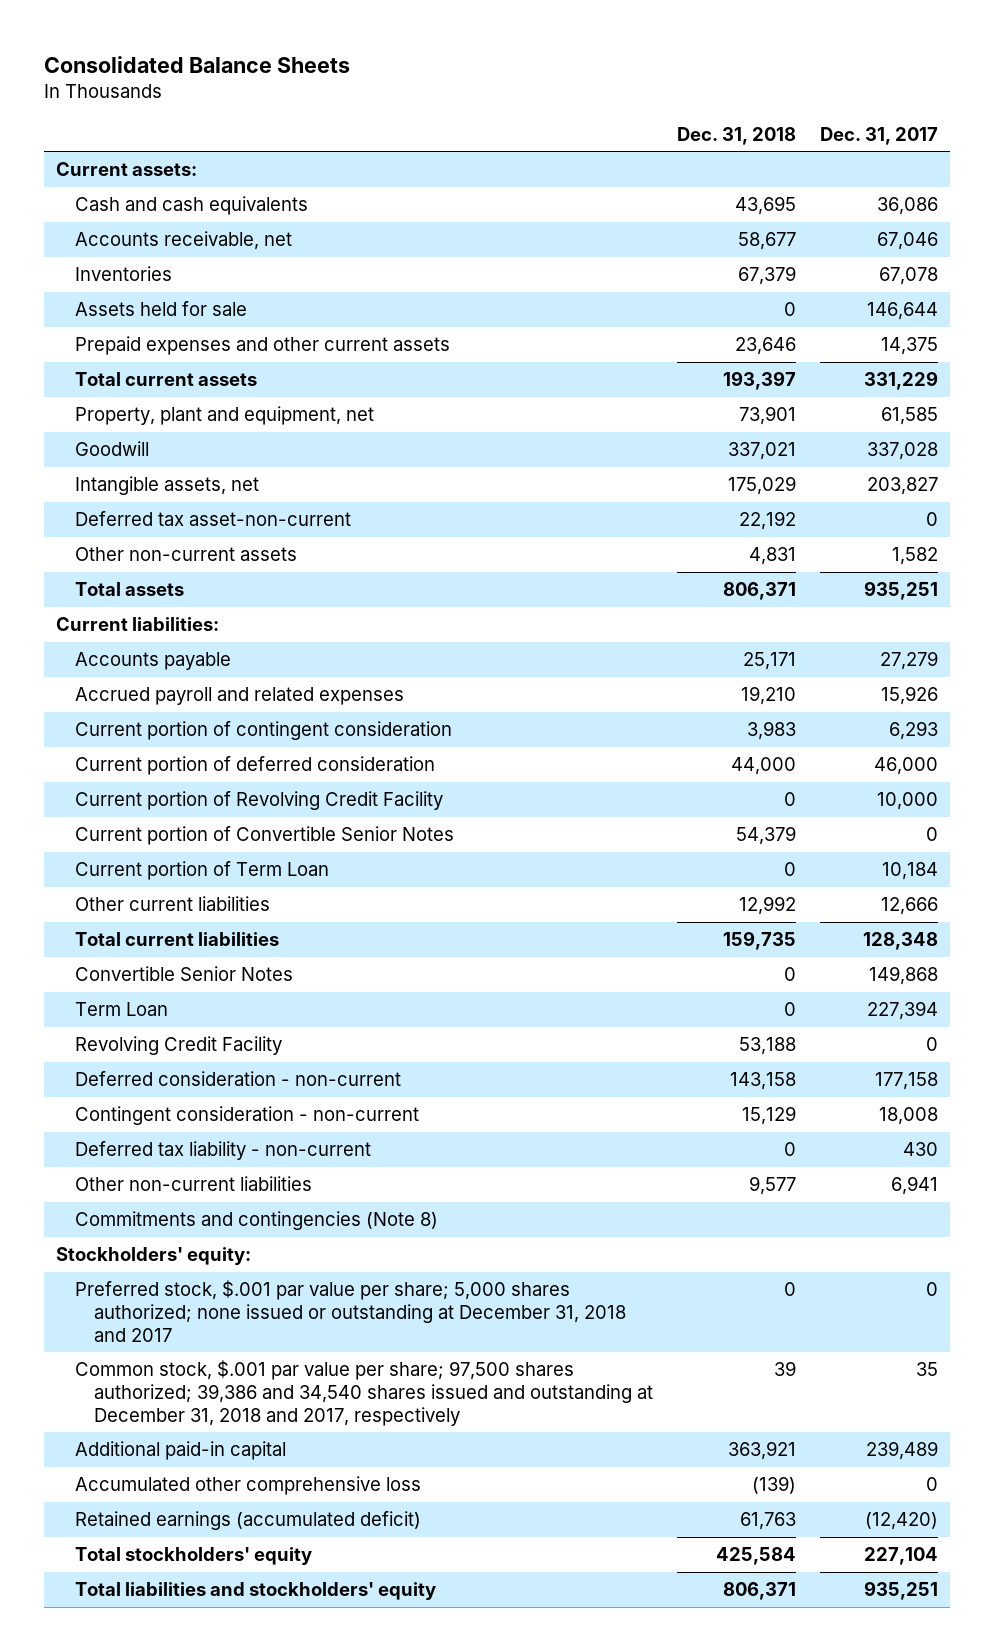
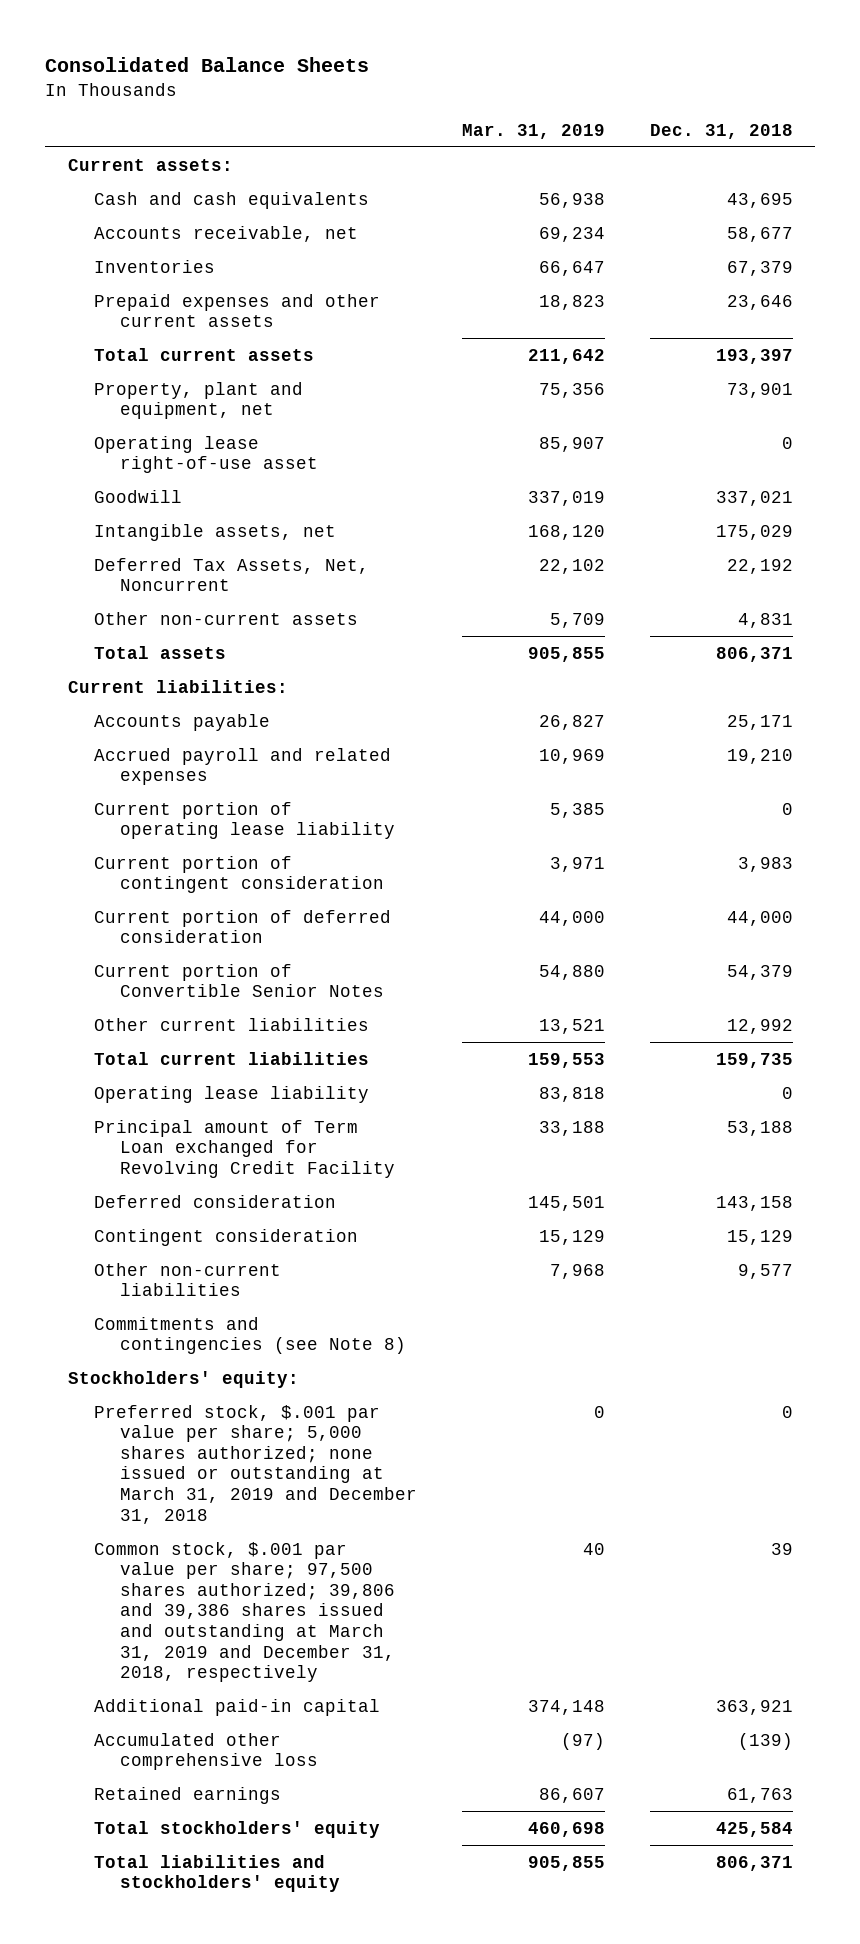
- | Dec. 31, 2018 | Dec. 31, 2017
+ | Mar. 31, 2019 | Dec. 31, 2018
- Assets held for sale | 0 | 146,644
+ Operating lease right-of-use asset | 85,907 | 0
- Deferred tax asset-non-current | 22,192 | 0
+ Deferred Tax Assets, Net, Noncurrent | 22,102 | 22,192
+ Current portion of operating lease liability | 5,385 | 0
- Current portion of Revolving Credit Facility | 0 | 10,000
- Current portion of Term Loan | 0 | 10,184
- Convertible Senior Notes | 0 | 149,868
- Term Loan | 0 | 227,394
- Revolving Credit Facility | 53,188 | 0
- Deferred consideration - non-current | 143,158 | 177,158
- Contingent consideration - non-current | 15,129 | 18,008
- Deferred tax liability - non-current | 0 | 430
+ Operating lease liability | 83,818 | 0
+ Principal amount of Term Loan exchanged for Revolving Credit Facility | 33,188 | 53,188
+ Deferred consideration | 145,501 | 143,158
+ Contingent consideration | 15,129 | 15,129
- Commitments and contingencies (Note 8)
+ Commitments and contingencies (see Note 8)
- Preferred stock, $.001 par value per share; 5,000 shares authorized; none issued or outstanding at December 31, 2018 and 2017 | 0 | 0
- Common stock, $.001 par value per share; 97,500 shares authorized; 39,386 and 34,540 shares issued and outstanding at December 31, 2018 and 2017, respectively | 39 | 35
+ Preferred stock, $.001 par value per share; 5,000 shares authorized; none issued or outstanding at March 31, 2019 and December 31, 2018 | 0 | 0
+ Common stock, $.001 par value per share; 97,500 shares authorized; 39,806 and 39,386 shares issued and outstanding at March 31, 2019 and December 31, 2018, respectively | 40 | 39
- Retained earnings (accumulated deficit) | 61,763 | (12,420)
+ Retained earnings | 86,607 | 61,763

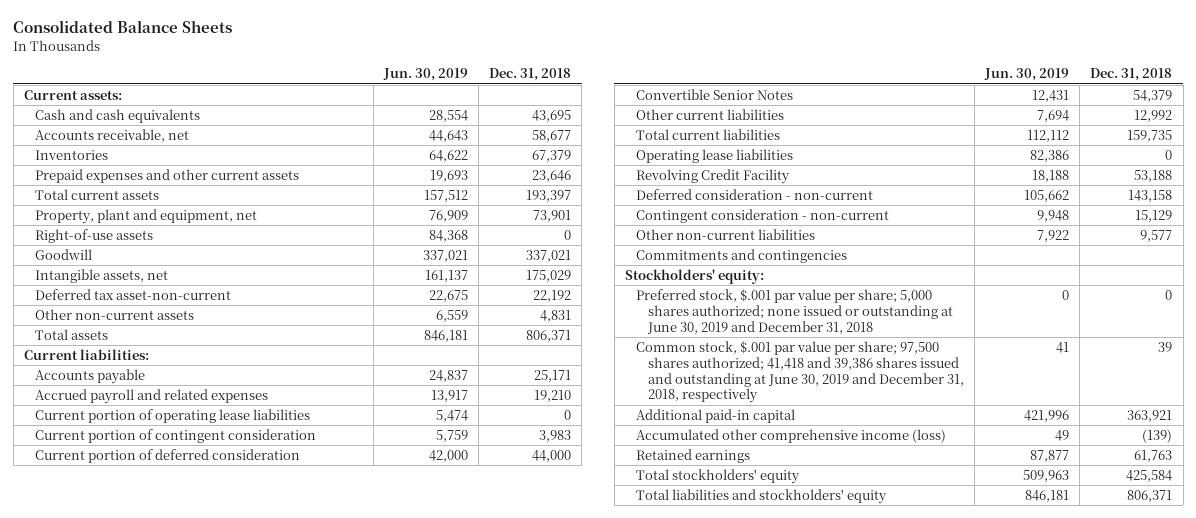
- | Mar. 31, 2019 | Dec. 31, 2018
+ | Jun. 30, 2019 | Dec. 31, 2018
- Operating lease right-of-use asset | 85,907 | 0
+ Right-of-use assets | 84,368 | 0
- Deferred Tax Assets, Net, Noncurrent | 22,102 | 22,192
+ Deferred tax asset-non-current | 22,675 | 22,192
- Current portion of operating lease liability | 5,385 | 0
+ Current portion of operating lease liabilities | 5,474 | 0
- Current portion of Convertible Senior Notes | 54,880 | 54,379
+ Convertible Senior Notes | 12,431 | 54,379
- Operating lease liability | 83,818 | 0
- Principal amount of Term Loan exchanged for Revolving Credit Facility | 33,188 | 53,188
- Deferred consideration | 145,501 | 143,158
- Contingent consideration | 15,129 | 15,129
+ Operating lease liabilities | 82,386 | 0
+ Revolving Credit Facility | 18,188 | 53,188
+ Deferred consideration - non-current | 105,662 | 143,158
+ Contingent consideration - non-current | 9,948 | 15,129
- Commitments and contingencies (see Note 8)
+ Commitments and contingencies
- Preferred stock, $.001 par value per share; 5,000 shares authorized; none issued or outstanding at March 31, 2019 and December 31, 2018 | 0 | 0
- Common stock, $.001 par value per share; 97,500 shares authorized; 39,806 and 39,386 shares issued and outstanding at March 31, 2019 and December 31, 2018, respectively | 40 | 39
+ Preferred stock, $.001 par value per share; 5,000 shares authorized; none issued or outstanding at June 30, 2019 and December 31, 2018 | 0 | 0
+ Common stock, $.001 par value per share; 97,500 shares authorized; 41,418 and 39,386 shares issued and outstanding at June 30, 2019 and December 31, 2018, respectively | 41 | 39
- Accumulated other comprehensive loss | (97) | (139)
+ Accumulated other comprehensive income (loss) | 49 | (139)

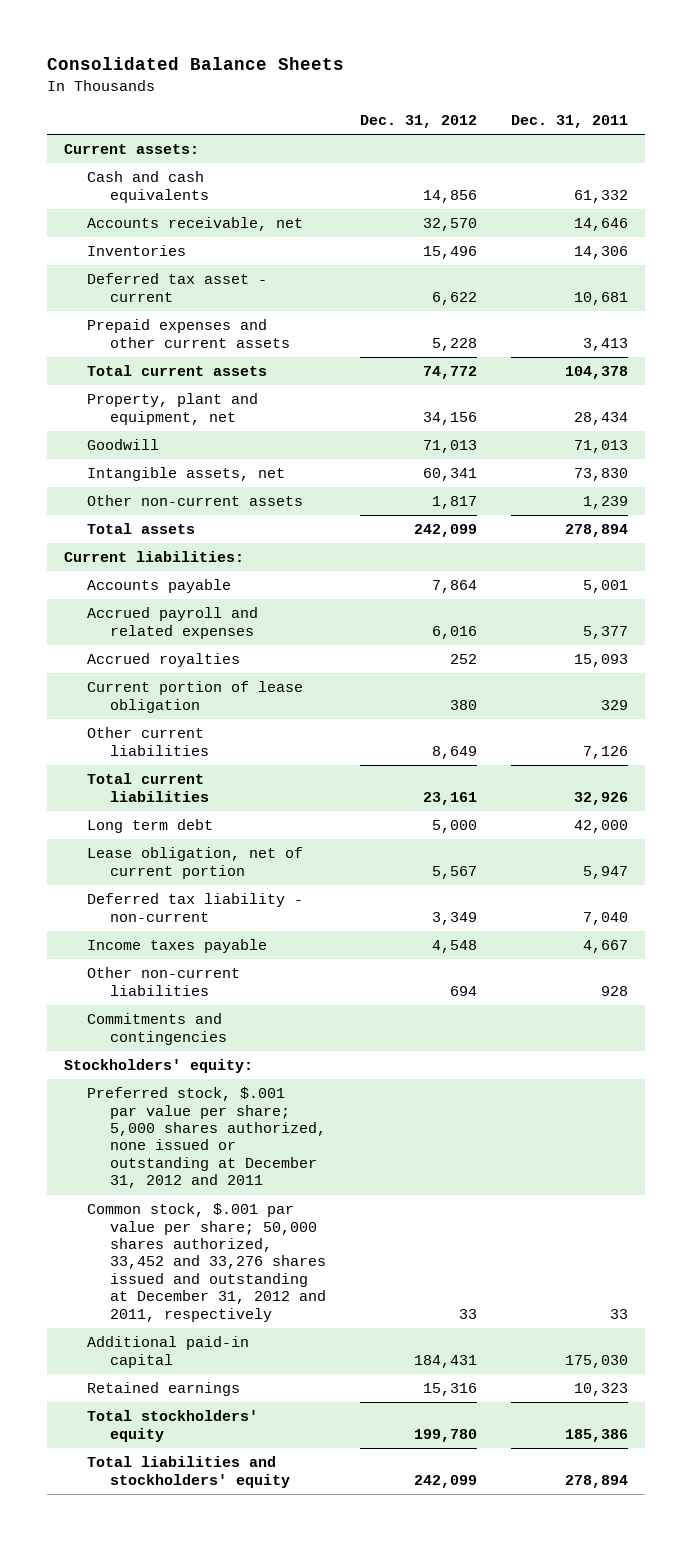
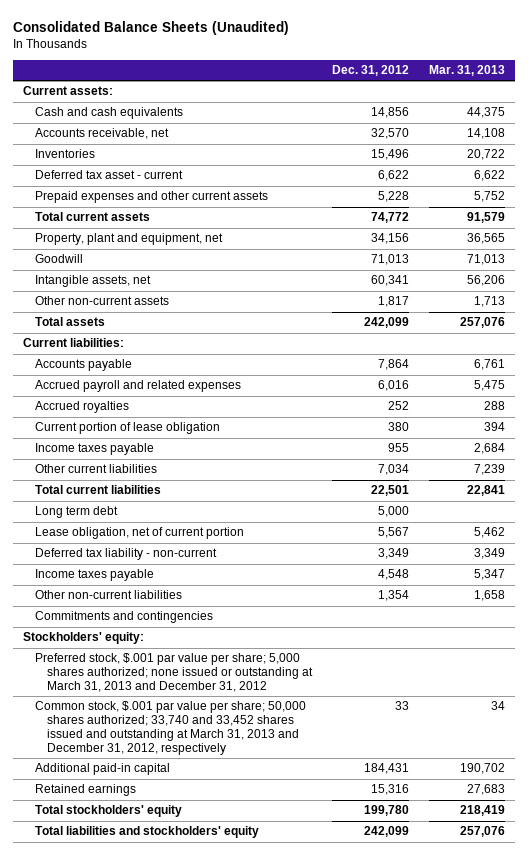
- Consolidated Balance Sheets
+ Consolidated Balance Sheets (Unaudited)
- | Dec. 31, 2012 | Dec. 31, 2011
+ | Dec. 31, 2012 | Mar. 31, 2013
- Other current liabilities | 8,649 | 7,126
- Total current liabilities | 23,161 | 32,926
+ Income taxes payable | 955 | 2,684
+ Other current liabilities | 7,034 | 7,239
+ Total current liabilities | 22,501 | 22,841
- Other non-current liabilities | 694 | 928
+ Other non-current liabilities | 1,354 | 1,658
- Preferred stock, $.001 par value per share; 5,000 shares authorized, none issued or outstanding at December 31, 2012 and 2011
- Common stock, $.001 par value per share; 50,000 shares authorized, 33,452 and 33,276 shares issued and outstanding at December 31, 2012 and 2011, respectively | 33 | 33
+ Preferred stock, $.001 par value per share; 5,000 shares authorized; none issued or outstanding at March 31, 2013 and December 31, 2012
+ Common stock, $.001 par value per share; 50,000 shares authorized; 33,740 and 33,452 shares issued and outstanding at March 31, 2013 and December 31, 2012, respectively | 33 | 34

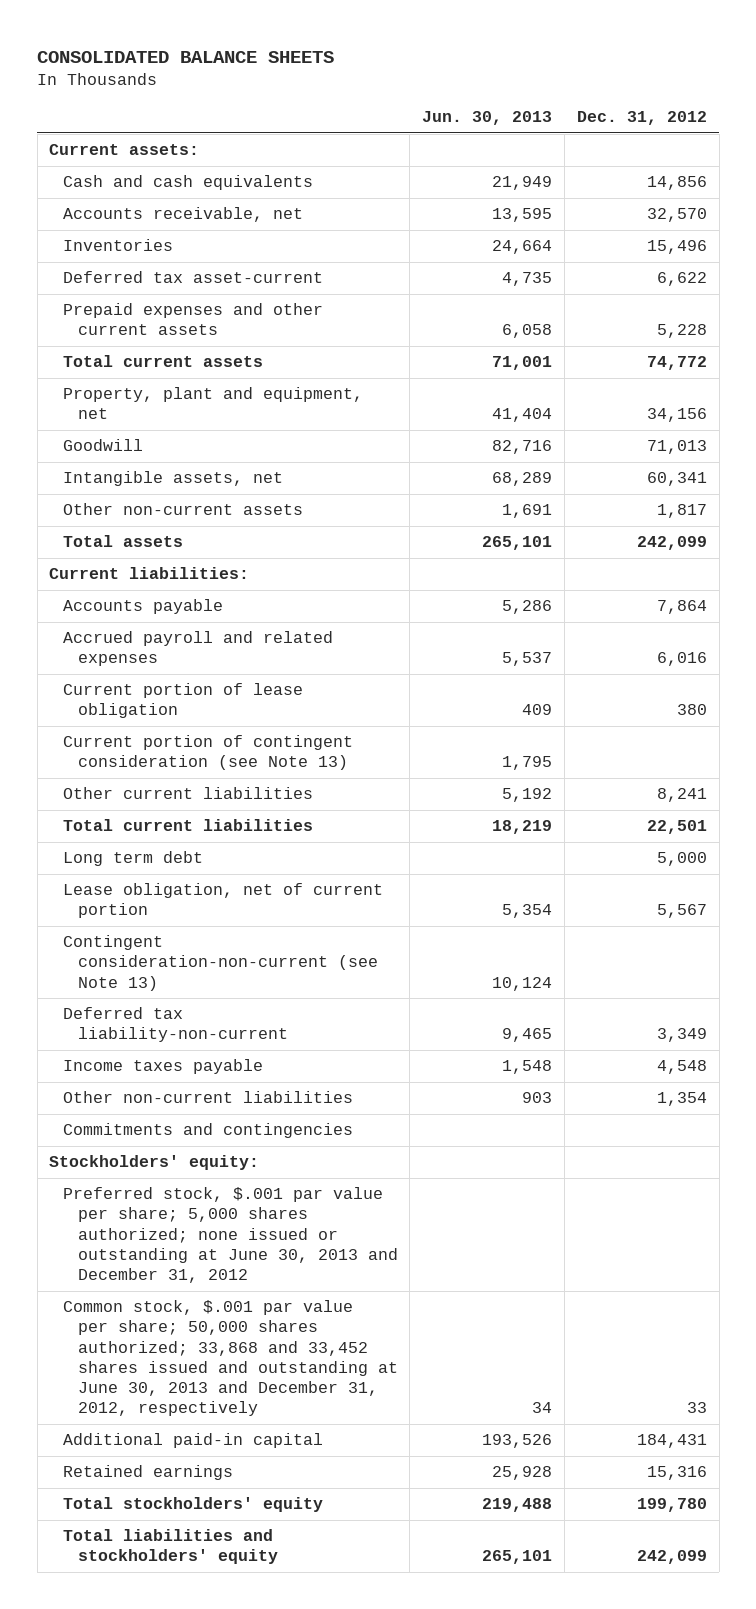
- Consolidated Balance Sheets (Unaudited)
+ CONSOLIDATED BALANCE SHEETS
- | Dec. 31, 2012 | Mar. 31, 2013
+ | Jun. 30, 2013 | Dec. 31, 2012
- Deferred tax asset - current | 6,622 | 6,622
+ Deferred tax asset-current | 4,735 | 6,622
- Accrued royalties | 252 | 288
- Income taxes payable | 955 | 2,684
- Other current liabilities | 7,034 | 7,239
+ Current portion of contingent consideration (see Note 13) | 1,795 |
+ Other current liabilities | 5,192 | 8,241
- Deferred tax liability - non-current | 3,349 | 3,349
+ Contingent consideration-non-current (see Note 13) | 10,124 |
+ Deferred tax liability-non-current | 9,465 | 3,349
- Preferred stock, $.001 par value per share; 5,000 shares authorized; none issued or outstanding at March 31, 2013 and December 31, 2012
- Common stock, $.001 par value per share; 50,000 shares authorized; 33,740 and 33,452 shares issued and outstanding at March 31, 2013 and December 31, 2012, respectively | 33 | 34
+ Preferred stock, $.001 par value per share; 5,000 shares authorized; none issued or outstanding at June 30, 2013 and December 31, 2012
+ Common stock, $.001 par value per share; 50,000 shares authorized; 33,868 and 33,452 shares issued and outstanding at June 30, 2013 and December 31, 2012, respectively | 34 | 33

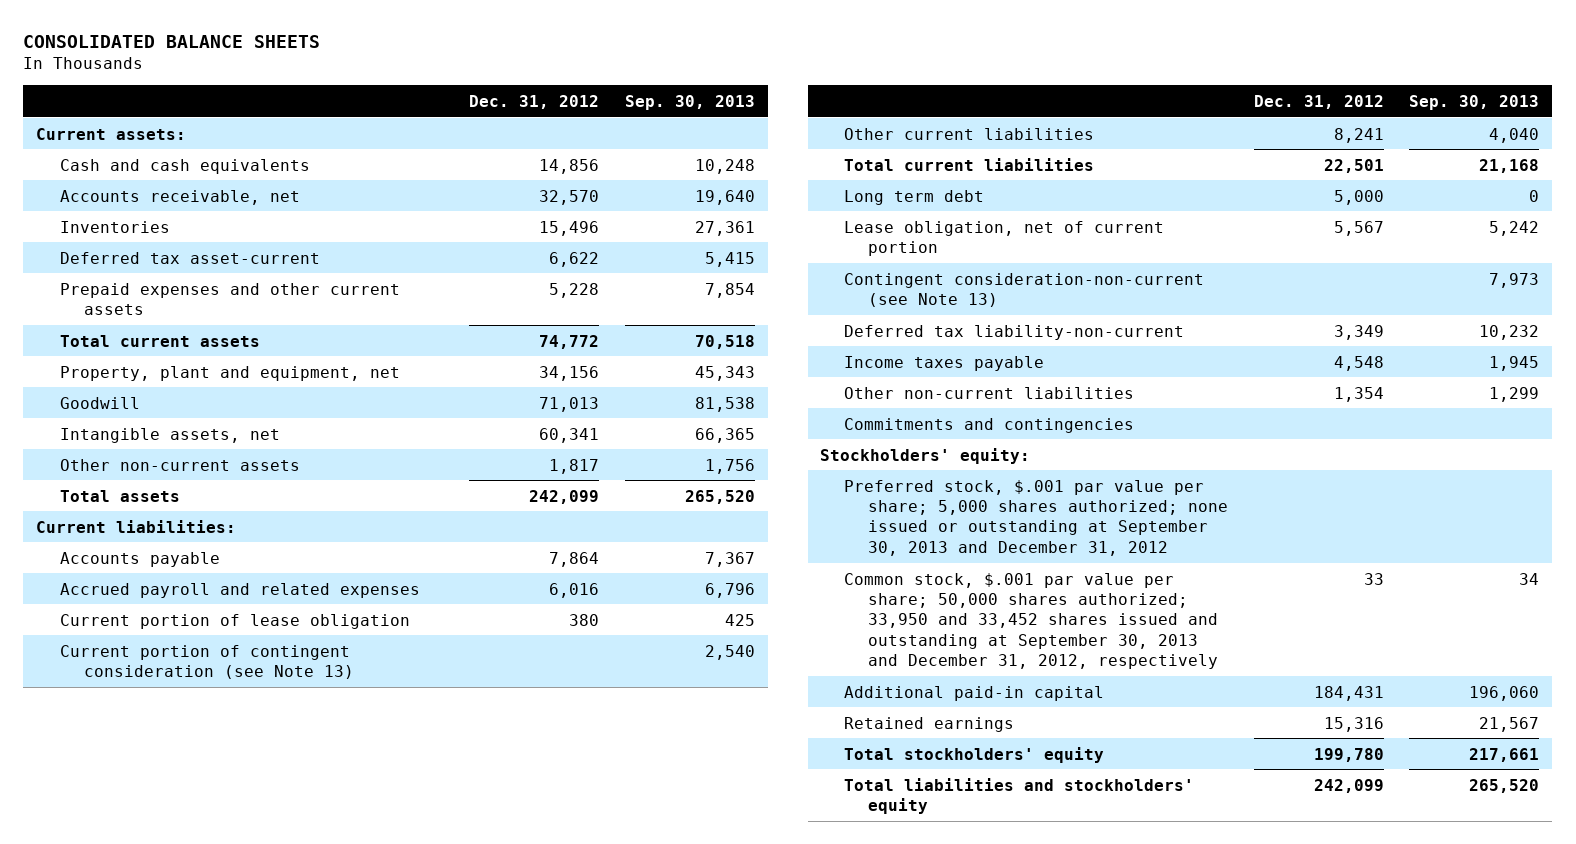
- | Jun. 30, 2013 | Dec. 31, 2012
+ | Dec. 31, 2012 | Sep. 30, 2013
- Preferred stock, $.001 par value per share; 5,000 shares authorized; none issued or outstanding at June 30, 2013 and December 31, 2012
- Common stock, $.001 par value per share; 50,000 shares authorized; 33,868 and 33,452 shares issued and outstanding at June 30, 2013 and December 31, 2012, respectively | 34 | 33
+ Preferred stock, $.001 par value per share; 5,000 shares authorized; none issued or outstanding at September 30, 2013 and December 31, 2012
+ Common stock, $.001 par value per share; 50,000 shares authorized; 33,950 and 33,452 shares issued and outstanding at September 30, 2013 and December 31, 2012, respectively | 33 | 34

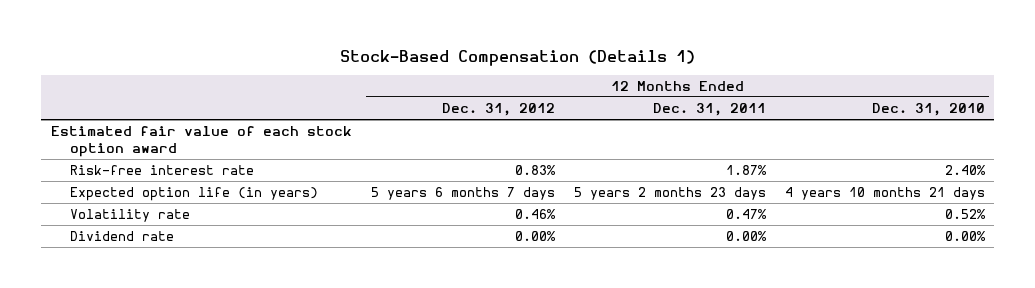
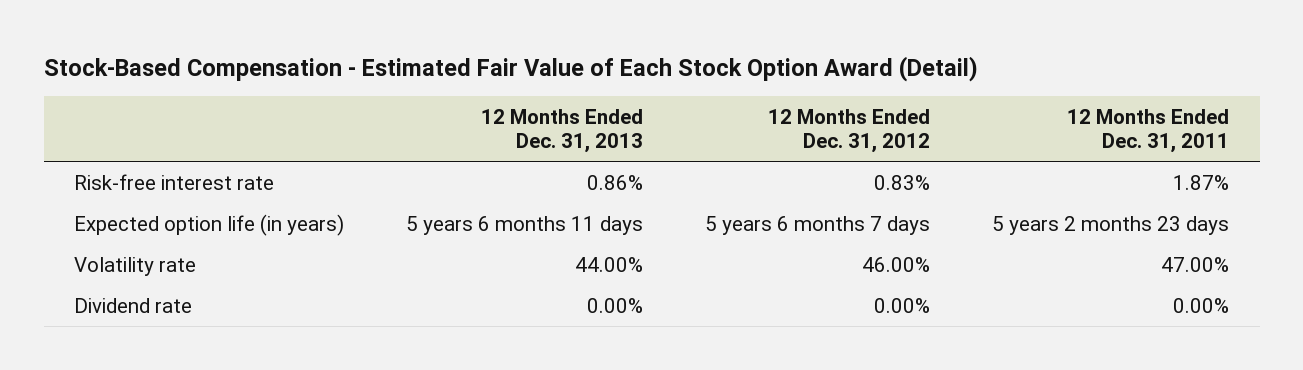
- Stock-Based Compensation (Details 1)
+ Stock-Based Compensation - Estimated Fair Value of Each Stock Option Award (Detail)
- | 12 Months Ended Dec. 31, 2012 | 12 Months Ended Dec. 31, 2011 | 12 Months Ended Dec. 31, 2010
+ | 12 Months Ended Dec. 31, 2013 | 12 Months Ended Dec. 31, 2012 | 12 Months Ended Dec. 31, 2011
- Estimated fair value of each stock option award
- Volatility rate | 0.46% | 0.47% | 0.52%
+ Volatility rate | 44.00% | 46.00% | 47.00%

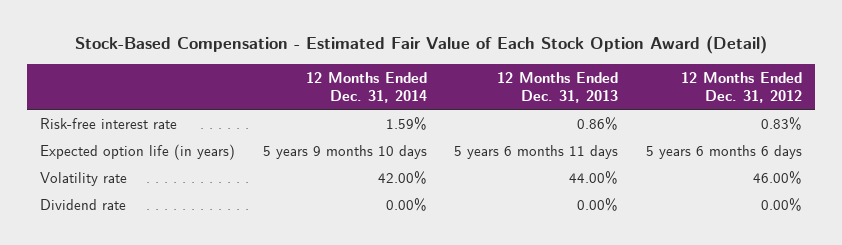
- | 12 Months Ended Dec. 31, 2013 | 12 Months Ended Dec. 31, 2012 | 12 Months Ended Dec. 31, 2011
+ | 12 Months Ended Dec. 31, 2014 | 12 Months Ended Dec. 31, 2013 | 12 Months Ended Dec. 31, 2012
- Expected option life (in years) | 5 years 6 months 11 days | 5 years 6 months 7 days | 5 years 2 months 23 days
+ Expected option life (in years) | 5 years 9 months 10 days | 5 years 6 months 11 days | 5 years 6 months 6 days

